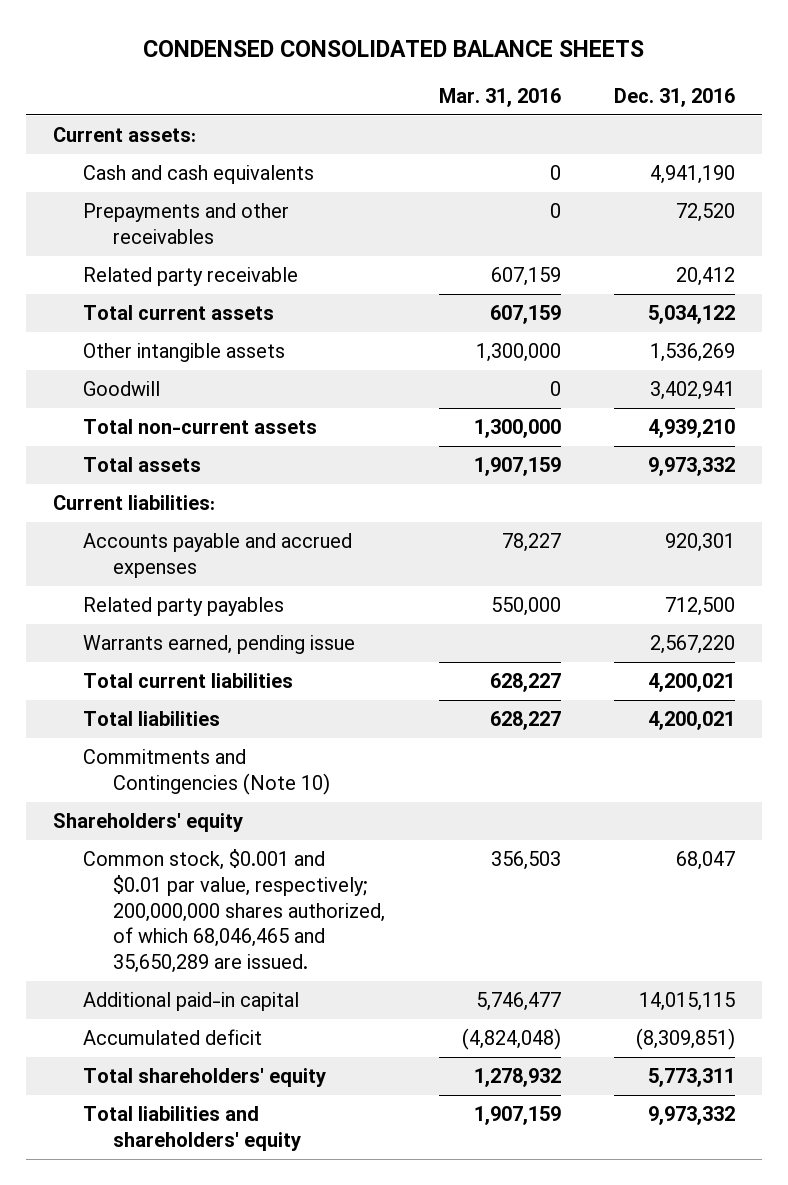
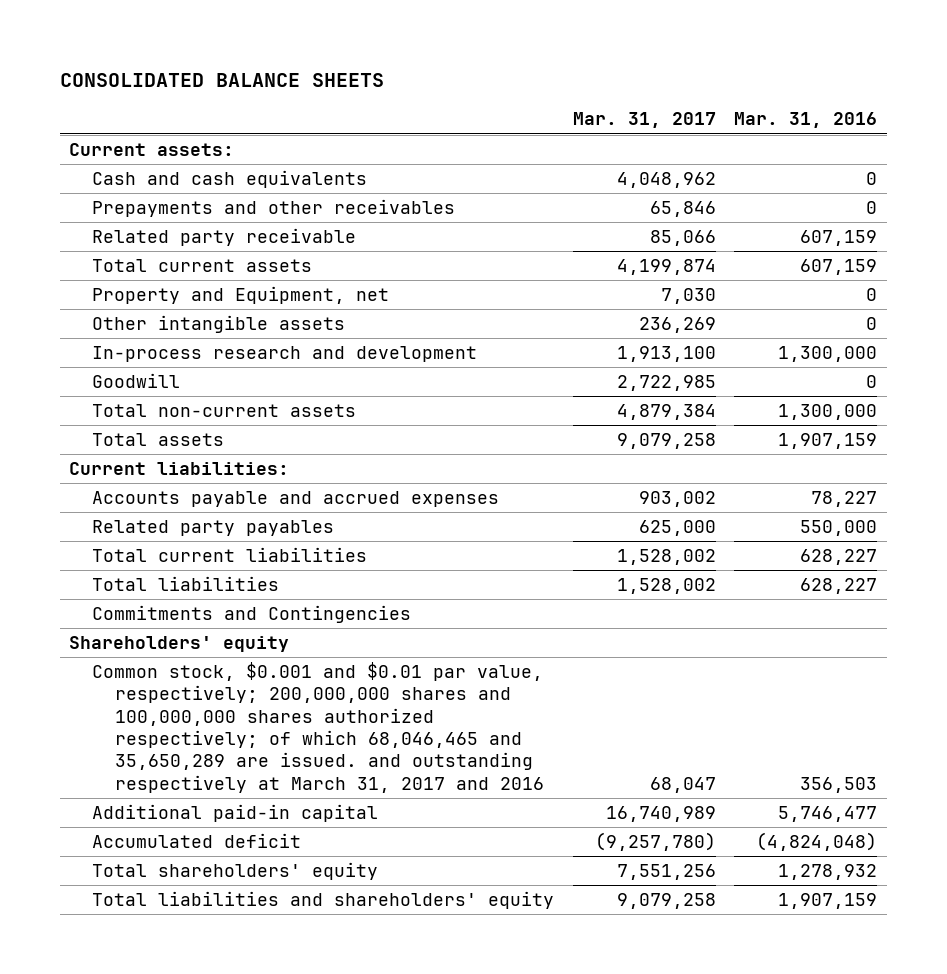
- CONDENSED CONSOLIDATED BALANCE SHEETS
+ CONSOLIDATED BALANCE SHEETS
- | Mar. 31, 2016 | Dec. 31, 2016
+ | Mar. 31, 2017 | Mar. 31, 2016
- Other intangible assets | 1,300,000 | 1,536,269
+ Property and Equipment, net | 7,030 | 0
+ Other intangible assets | 236,269 | 0
+ In-process research and development | 1,913,100 | 1,300,000
- Warrants earned, pending issue | | 2,567,220
- Commitments and Contingencies (Note 10)
+ Commitments and Contingencies
- Common stock, $0.001 and $0.01 par value, respectively; 200,000,000 shares authorized, of which 68,046,465 and 35,650,289 are issued. | 356,503 | 68,047
+ Common stock, $0.001 and $0.01 par value, respectively; 200,000,000 shares and 100,000,000 shares authorized respectively; of which 68,046,465 and 35,650,289 are issued. and outstanding respectively at March 31, 2017 and 2016 | 68,047 | 356,503

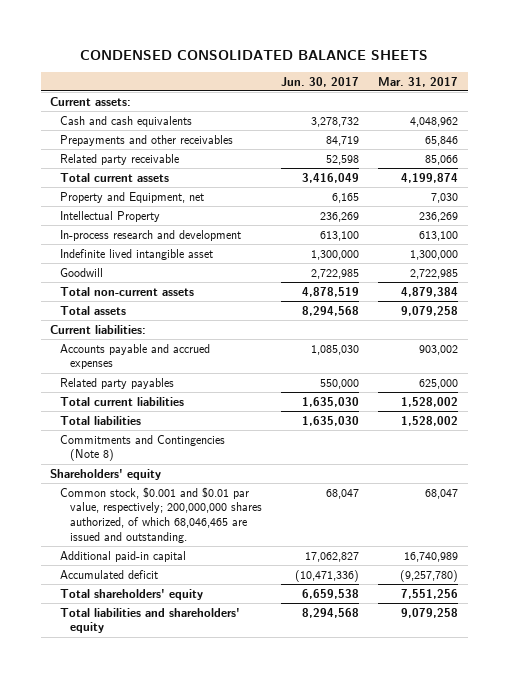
- CONSOLIDATED BALANCE SHEETS
+ CONDENSED CONSOLIDATED BALANCE SHEETS
- | Mar. 31, 2017 | Mar. 31, 2016
+ | Jun. 30, 2017 | Mar. 31, 2017
- Other intangible assets | 236,269 | 0
- In-process research and development | 1,913,100 | 1,300,000
+ Intellectual Property | 236,269 | 236,269
+ In-process research and development | 613,100 | 613,100
+ Indefinite lived intangible asset | 1,300,000 | 1,300,000
- Commitments and Contingencies
+ Commitments and Contingencies (Note 8)
- Common stock, $0.001 and $0.01 par value, respectively; 200,000,000 shares and 100,000,000 shares authorized respectively; of which 68,046,465 and 35,650,289 are issued. and outstanding respectively at March 31, 2017 and 2016 | 68,047 | 356,503
+ Common stock, $0.001 and $0.01 par value, respectively; 200,000,000 shares authorized, of which 68,046,465 are issued and outstanding. | 68,047 | 68,047

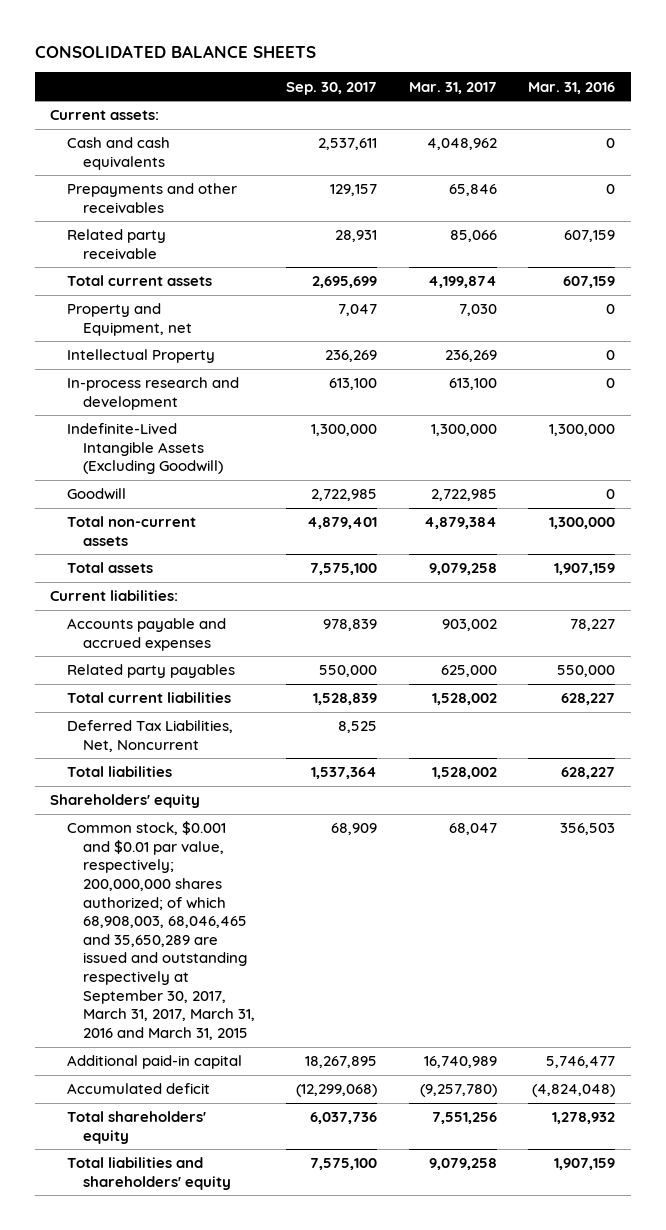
- CONDENSED CONSOLIDATED BALANCE SHEETS
+ CONSOLIDATED BALANCE SHEETS
- | Jun. 30, 2017 | Mar. 31, 2017
+ | Sep. 30, 2017 | Mar. 31, 2017 | Mar. 31, 2016
- Indefinite lived intangible asset | 1,300,000 | 1,300,000
+ Indefinite-Lived Intangible Assets (Excluding Goodwill) | 1,300,000 | 1,300,000 | 1,300,000
+ Deferred Tax Liabilities, Net, Noncurrent | 8,525 | |
- Commitments and Contingencies (Note 8)
- Common stock, $0.001 and $0.01 par value, respectively; 200,000,000 shares authorized, of which 68,046,465 are issued and outstanding. | 68,047 | 68,047
+ Common stock, $0.001 and $0.01 par value, respectively; 200,000,000 shares authorized; of which 68,908,003, 68,046,465 and 35,650,289 are issued and outstanding respectively at September 30, 2017, March 31, 2017, March 31, 2016 and March 31, 2015 | 68,909 | 68,047 | 356,503

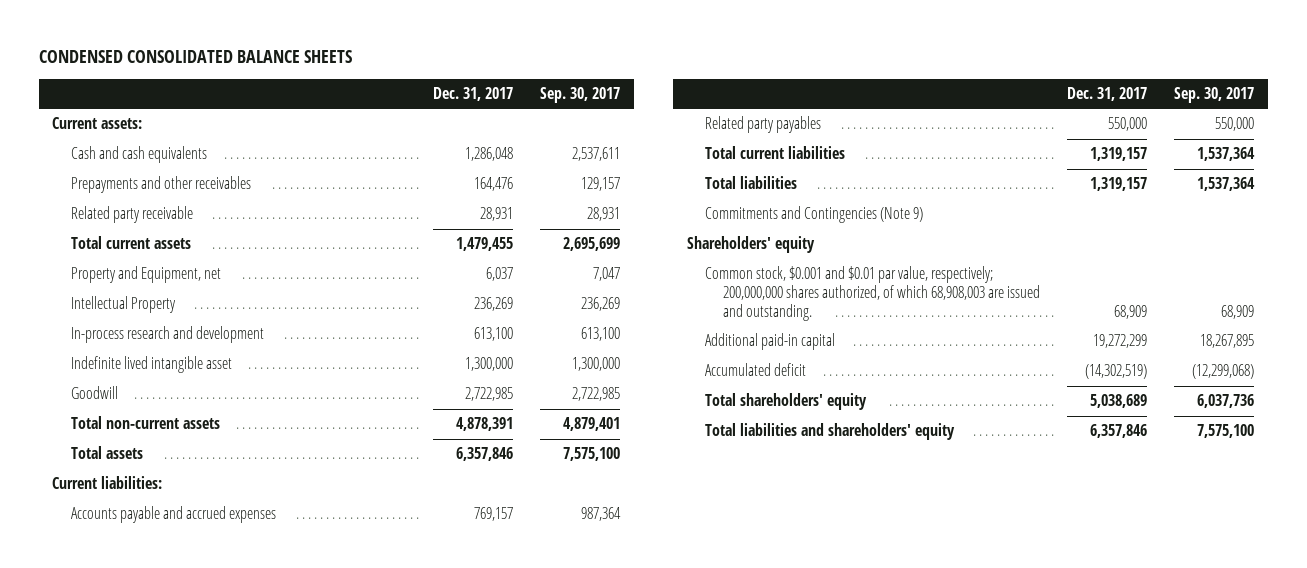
- CONSOLIDATED BALANCE SHEETS
+ CONDENSED CONSOLIDATED BALANCE SHEETS
- | Sep. 30, 2017 | Mar. 31, 2017 | Mar. 31, 2016
+ | Dec. 31, 2017 | Sep. 30, 2017
- Indefinite-Lived Intangible Assets (Excluding Goodwill) | 1,300,000 | 1,300,000 | 1,300,000
+ Indefinite lived intangible asset | 1,300,000 | 1,300,000
- Accounts payable and accrued expenses | 978,839 | 903,002 | 78,227
+ Accounts payable and accrued expenses | 769,157 | 987,364
- Total current liabilities | 1,528,839 | 1,528,002 | 628,227
- Deferred Tax Liabilities, Net, Noncurrent | 8,525 | |
+ Total current liabilities | 1,319,157 | 1,537,364
+ Commitments and Contingencies (Note 9)
- Common stock, $0.001 and $0.01 par value, respectively; 200,000,000 shares authorized; of which 68,908,003, 68,046,465 and 35,650,289 are issued and outstanding respectively at September 30, 2017, March 31, 2017, March 31, 2016 and March 31, 2015 | 68,909 | 68,047 | 356,503
+ Common stock, $0.001 and $0.01 par value, respectively; 200,000,000 shares authorized, of which 68,908,003 are issued and outstanding. | 68,909 | 68,909

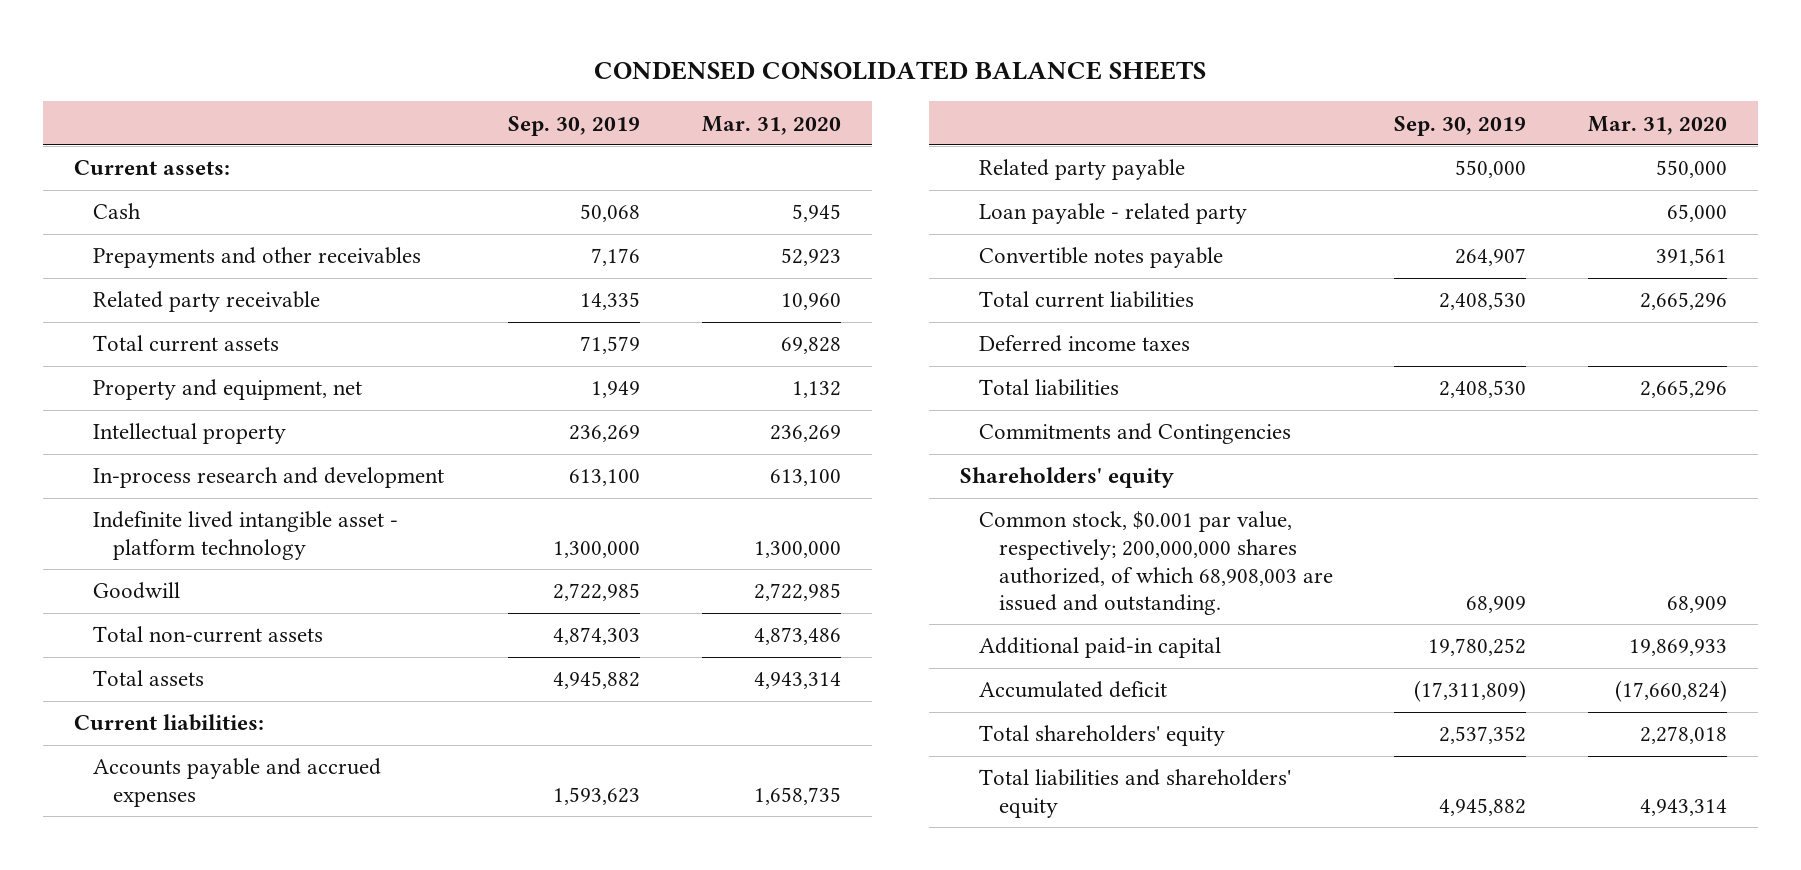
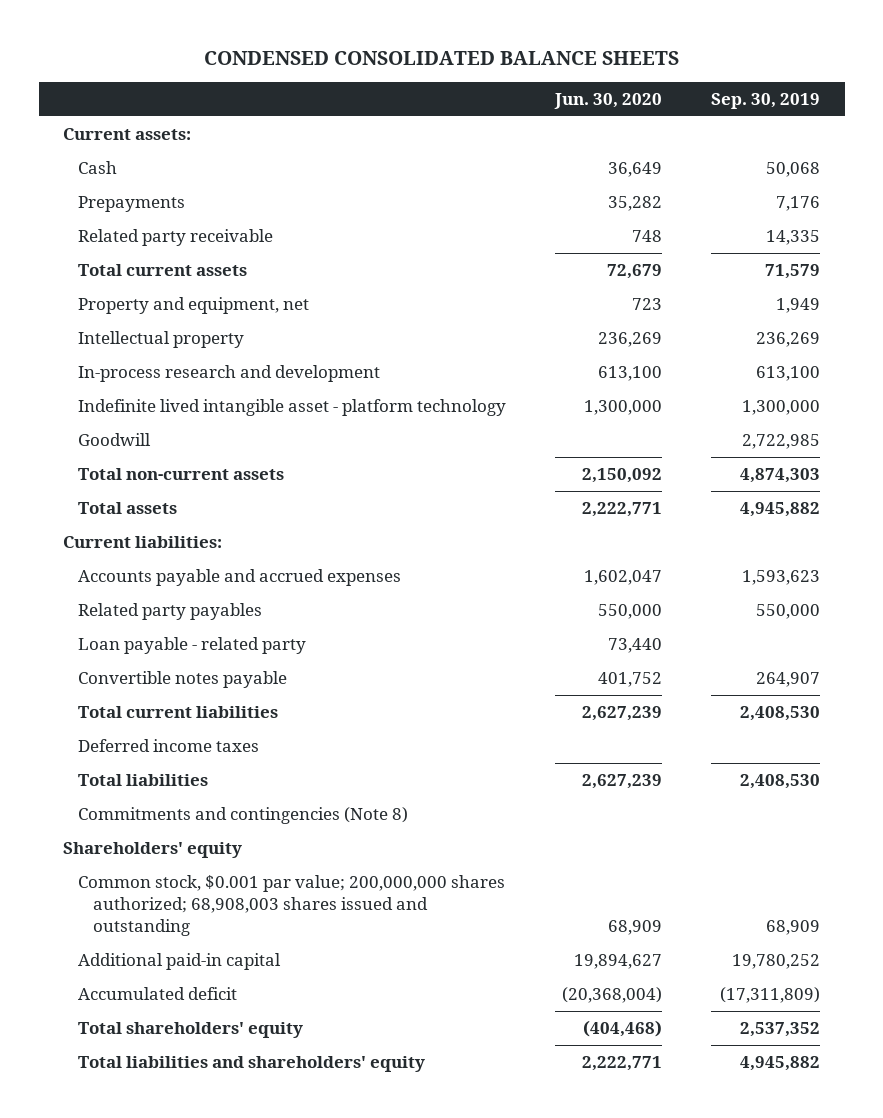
- | Sep. 30, 2019 | Mar. 31, 2020
+ | Jun. 30, 2020 | Sep. 30, 2019
- Prepayments and other receivables | 7,176 | 52,923
+ Prepayments | 35,282 | 7,176
- Related party payable | 550,000 | 550,000
+ Related party payables | 550,000 | 550,000
- Commitments and Contingencies
+ Commitments and contingencies (Note 8)
- Common stock, $0.001 par value, respectively; 200,000,000 shares authorized, of which 68,908,003 are issued and outstanding. | 68,909 | 68,909
+ Common stock, $0.001 par value; 200,000,000 shares authorized; 68,908,003 shares issued and outstanding | 68,909 | 68,909

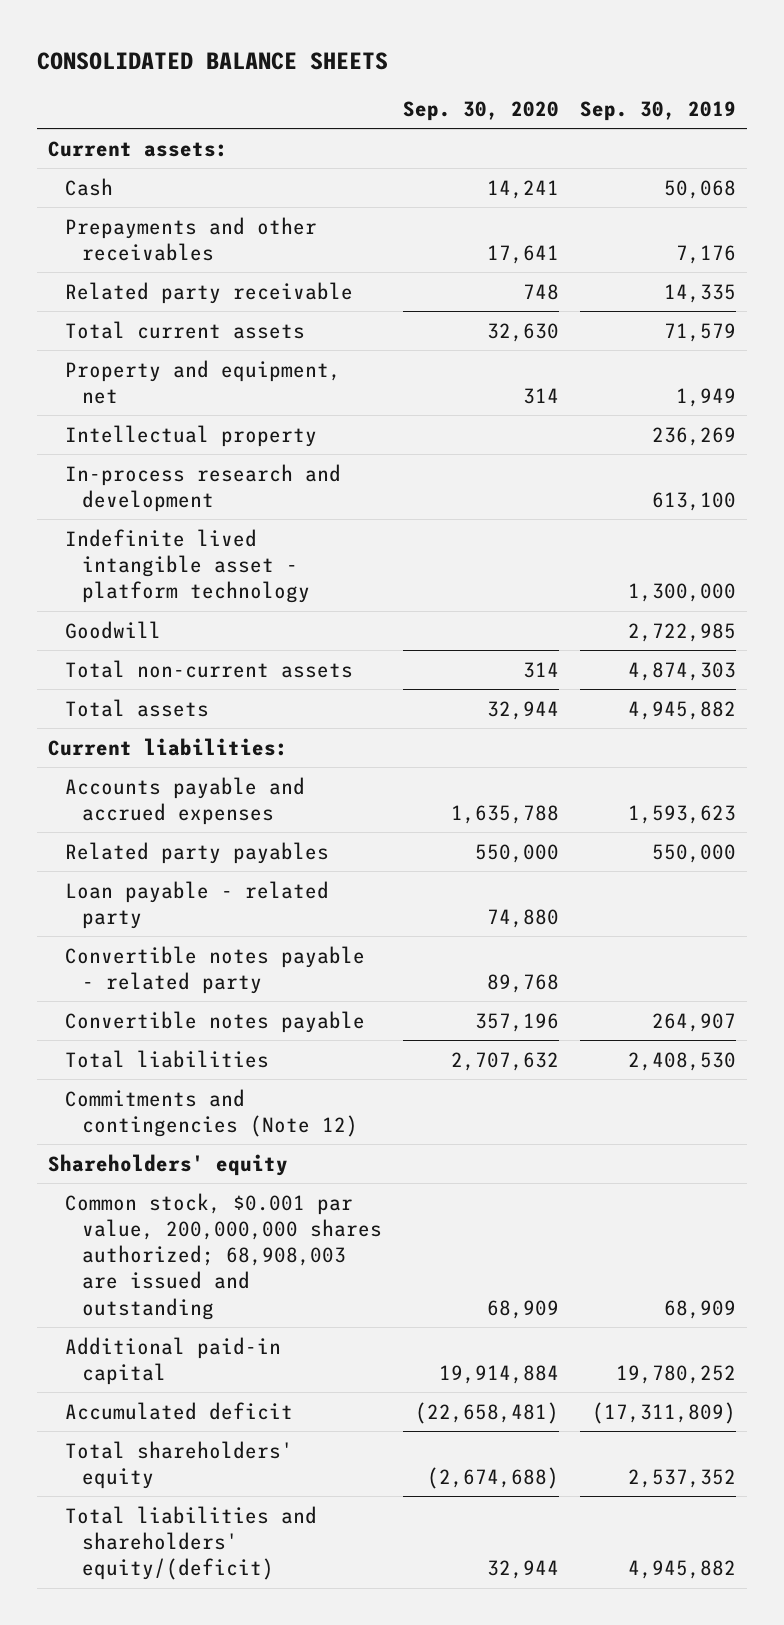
- CONDENSED CONSOLIDATED BALANCE SHEETS
+ CONSOLIDATED BALANCE SHEETS
- | Jun. 30, 2020 | Sep. 30, 2019
+ | Sep. 30, 2020 | Sep. 30, 2019
- Prepayments | 35,282 | 7,176
+ Prepayments and other receivables | 17,641 | 7,176
+ Convertible notes payable - related party | 89,768 |
- Total current liabilities | 2,627,239 | 2,408,530
- Deferred income taxes
- Commitments and contingencies (Note 8)
+ Commitments and contingencies (Note 12)
- Common stock, $0.001 par value; 200,000,000 shares authorized; 68,908,003 shares issued and outstanding | 68,909 | 68,909
+ Common stock, $0.001 par value, 200,000,000 shares authorized; 68,908,003 are issued and outstanding | 68,909 | 68,909
- Total liabilities and shareholders' equity | 2,222,771 | 4,945,882
+ Total liabilities and shareholders' equity/(deficit) | 32,944 | 4,945,882

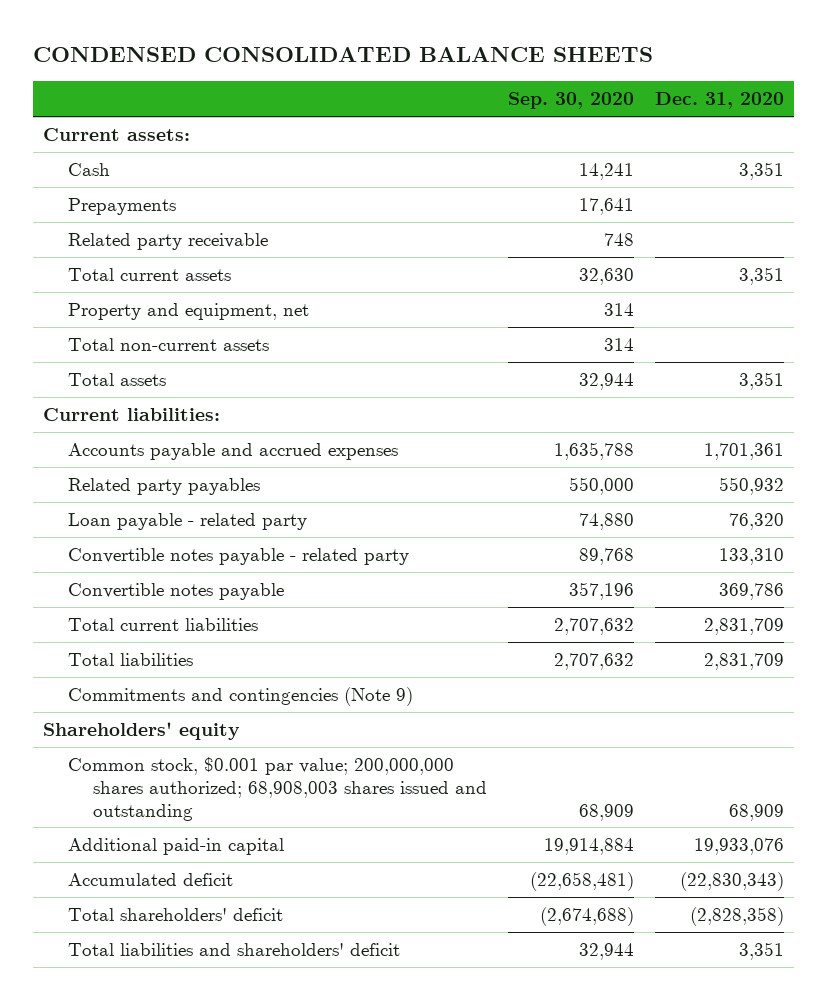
- CONSOLIDATED BALANCE SHEETS
+ CONDENSED CONSOLIDATED BALANCE SHEETS
- | Sep. 30, 2020 | Sep. 30, 2019
+ | Sep. 30, 2020 | Dec. 31, 2020
- Prepayments and other receivables | 17,641 | 7,176
+ Prepayments | 17,641 |
- Intellectual property | | 236,269
- In-process research and development | | 613,100
- Indefinite lived intangible asset - platform technology | | 1,300,000
- Goodwill | | 2,722,985
+ Total current liabilities | 2,707,632 | 2,831,709
- Commitments and contingencies (Note 12)
+ Commitments and contingencies (Note 9)
- Common stock, $0.001 par value, 200,000,000 shares authorized; 68,908,003 are issued and outstanding | 68,909 | 68,909
+ Common stock, $0.001 par value; 200,000,000 shares authorized; 68,908,003 shares issued and outstanding | 68,909 | 68,909
- Total shareholders' equity | (2,674,688) | 2,537,352
- Total liabilities and shareholders' equity/(deficit) | 32,944 | 4,945,882
+ Total shareholders' deficit | (2,674,688) | (2,828,358)
+ Total liabilities and shareholders' deficit | 32,944 | 3,351

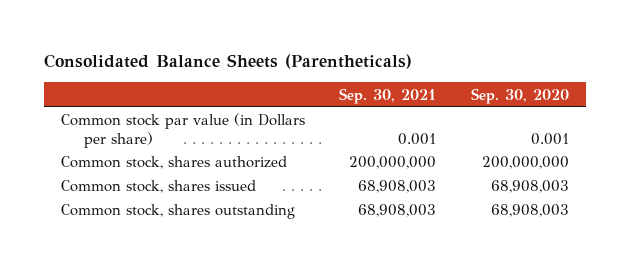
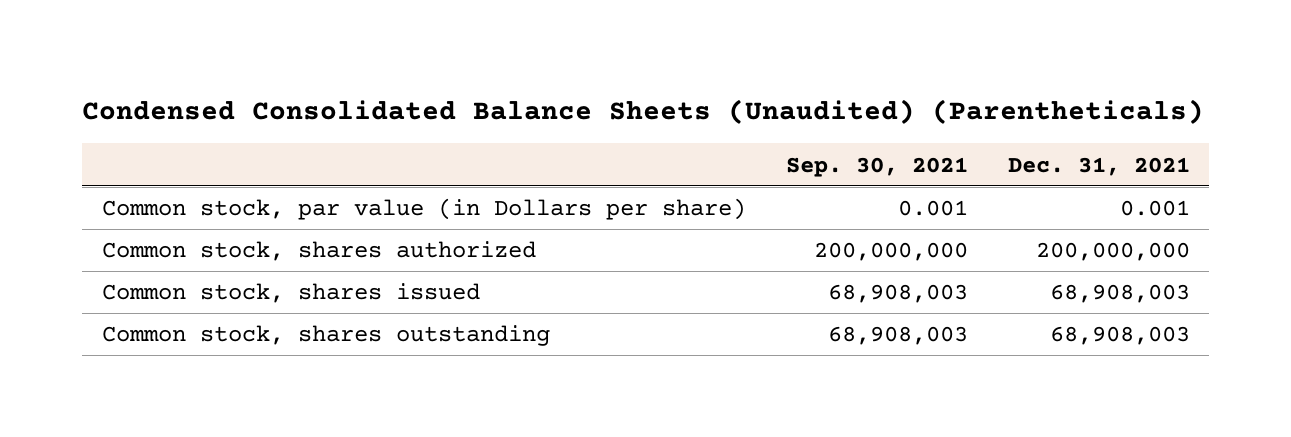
- Consolidated Balance Sheets (Parentheticals)
+ Condensed Consolidated Balance Sheets (Unaudited) (Parentheticals)
- | Sep. 30, 2021 | Sep. 30, 2020
+ | Sep. 30, 2021 | Dec. 31, 2021
- Common stock par value (in Dollars per share) | 0.001 | 0.001
+ Common stock, par value (in Dollars per share) | 0.001 | 0.001

